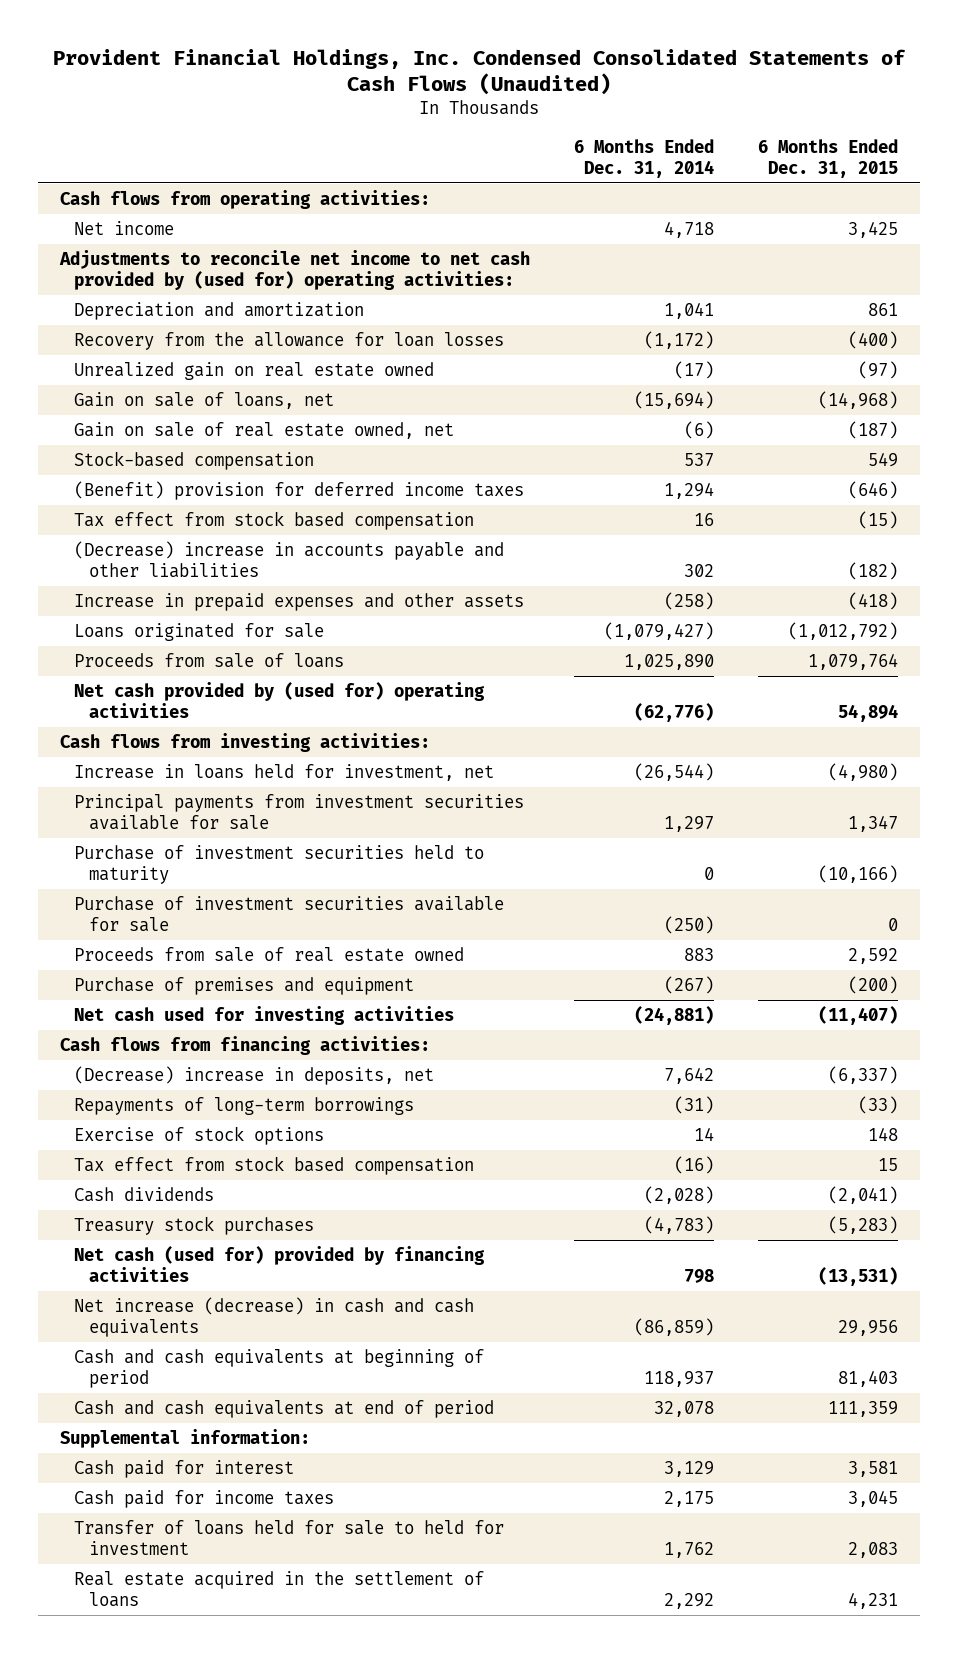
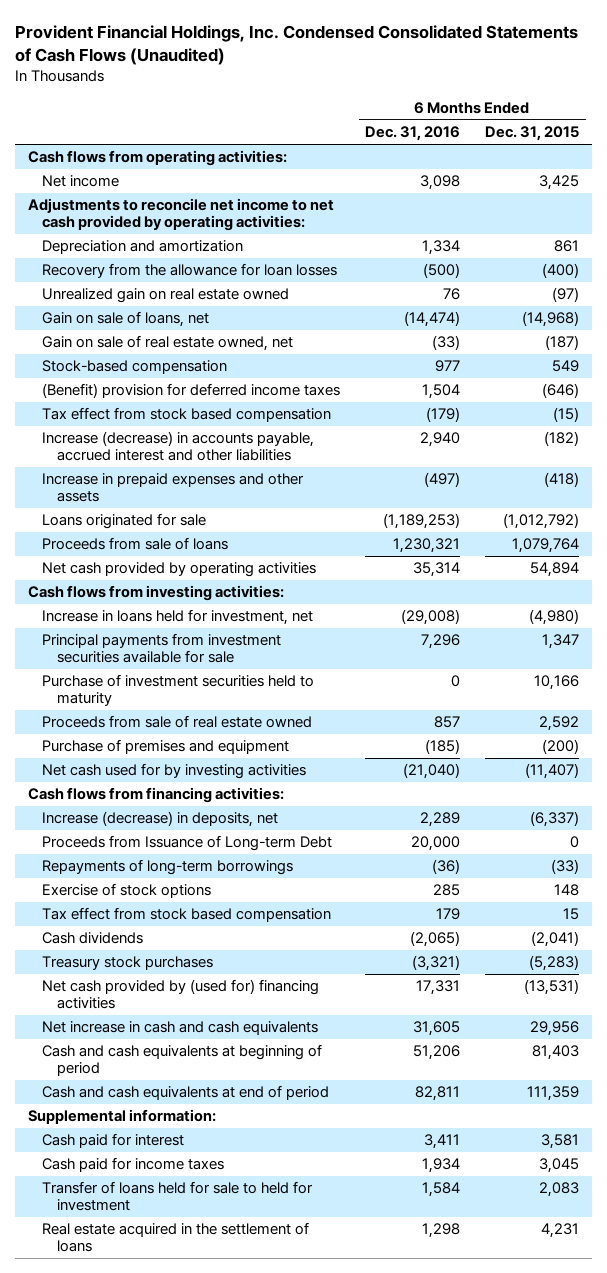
- | 6 Months Ended Dec. 31, 2014 | 6 Months Ended Dec. 31, 2015
+ | 6 Months Ended Dec. 31, 2016 | 6 Months Ended Dec. 31, 2015
- Adjustments to reconcile net income to net cash provided by (used for) operating activities:
+ Adjustments to reconcile net income to net cash provided by operating activities:
- (Decrease) increase in accounts payable and other liabilities | 302 | (182)
+ Increase (decrease) in accounts payable, accrued interest and other liabilities | 2,940 | (182)
- Net cash provided by (used for) operating activities | (62,776) | 54,894
+ Net cash provided by operating activities | 35,314 | 54,894
- Purchase of investment securities held to maturity | 0 | (10,166)
- Purchase of investment securities available for sale | (250) | 0
+ Purchase of investment securities held to maturity | 0 | 10,166
- Net cash used for investing activities | (24,881) | (11,407)
+ Net cash used for by investing activities | (21,040) | (11,407)
- (Decrease) increase in deposits, net | 7,642 | (6,337)
+ Increase (decrease) in deposits, net | 2,289 | (6,337)
+ Proceeds from Issuance of Long-term Debt | 20,000 | 0
- Net cash (used for) provided by financing activities | 798 | (13,531)
- Net increase (decrease) in cash and cash equivalents | (86,859) | 29,956
+ Net cash provided by (used for) financing activities | 17,331 | (13,531)
+ Net increase in cash and cash equivalents | 31,605 | 29,956

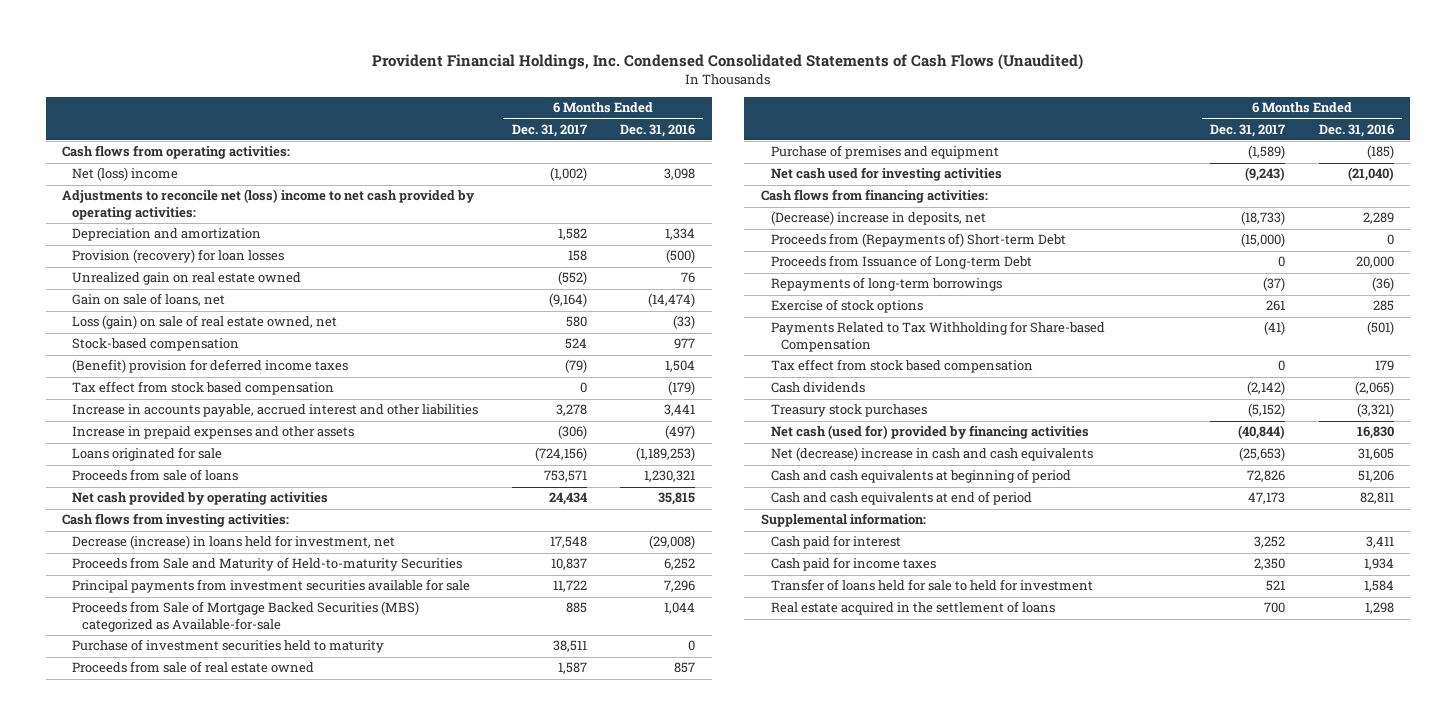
- | 6 Months Ended Dec. 31, 2016 | 6 Months Ended Dec. 31, 2015
+ | 6 Months Ended Dec. 31, 2017 | 6 Months Ended Dec. 31, 2016
- Net income | 3,098 | 3,425
- Adjustments to reconcile net income to net cash provided by operating activities:
+ Net (loss) income | (1,002) | 3,098
+ Adjustments to reconcile net (loss) income to net cash provided by operating activities:
- Recovery from the allowance for loan losses | (500) | (400)
+ Provision (recovery) for loan losses | 158 | (500)
- Gain on sale of real estate owned, net | (33) | (187)
+ Loss (gain) on sale of real estate owned, net | 580 | (33)
- Increase (decrease) in accounts payable, accrued interest and other liabilities | 2,940 | (182)
+ Increase in accounts payable, accrued interest and other liabilities | 3,278 | 3,441
- Net cash provided by operating activities | 35,314 | 54,894
+ Net cash provided by operating activities | 24,434 | 35,815
- Increase in loans held for investment, net | (29,008) | (4,980)
+ Decrease (increase) in loans held for investment, net | 17,548 | (29,008)
+ Proceeds from Sale and Maturity of Held-to-maturity Securities | 10,837 | 6,252
+ Proceeds from Sale of Mortgage Backed Securities (MBS) categorized as Available-for-sale | 885 | 1,044
- Net cash used for by investing activities | (21,040) | (11,407)
+ Net cash used for investing activities | (9,243) | (21,040)
- Increase (decrease) in deposits, net | 2,289 | (6,337)
+ (Decrease) increase in deposits, net | (18,733) | 2,289
+ Proceeds from (Repayments of) Short-term Debt | (15,000) | 0
+ Payments Related to Tax Withholding for Share-based Compensation | (41) | (501)
- Net cash provided by (used for) financing activities | 17,331 | (13,531)
- Net increase in cash and cash equivalents | 31,605 | 29,956
+ Net cash (used for) provided by financing activities | (40,844) | 16,830
+ Net (decrease) increase in cash and cash equivalents | (25,653) | 31,605

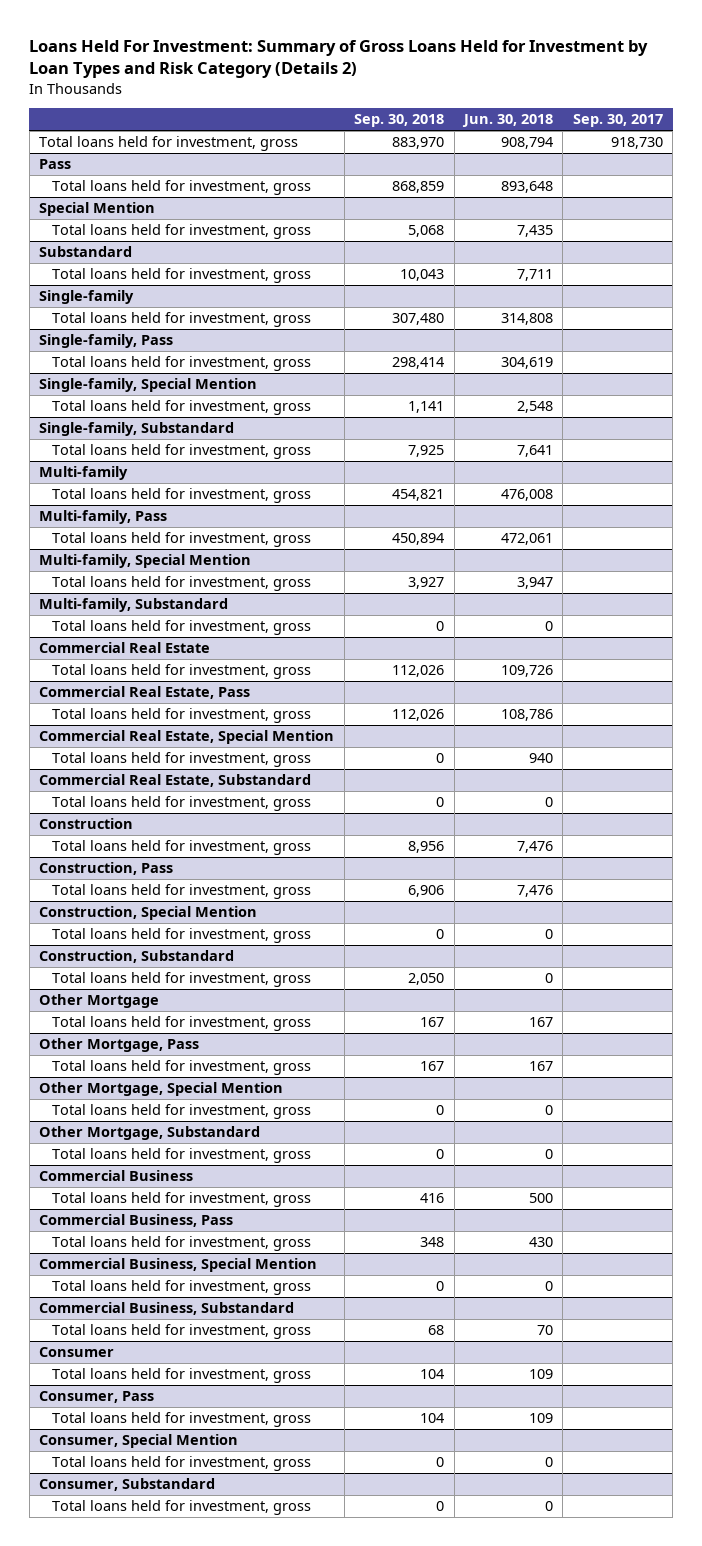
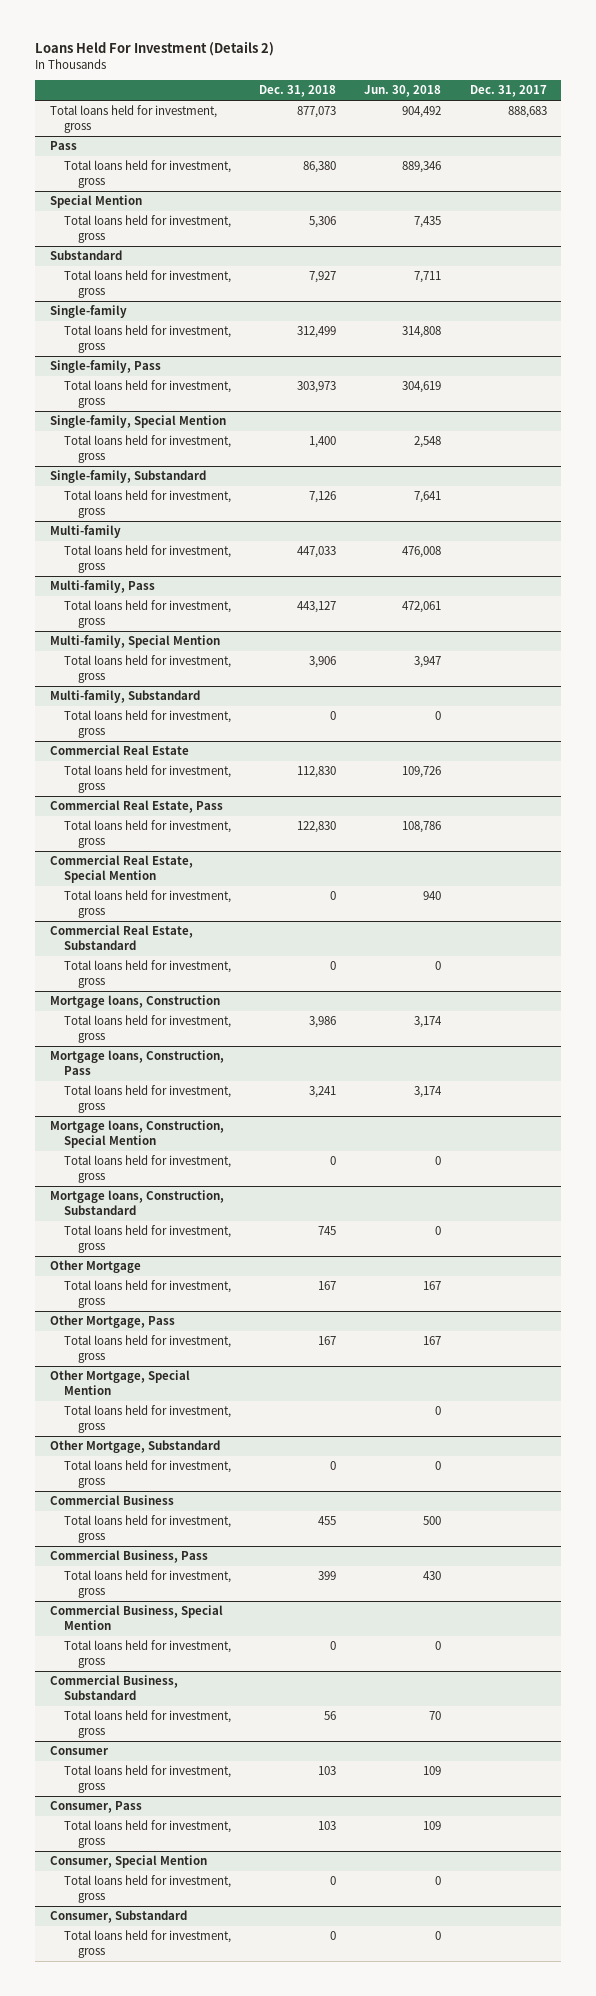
- Loans Held For Investment: Summary of Gross Loans Held for Investment by Loan Types and Risk Category (Details 2)
+ Loans Held For Investment (Details 2)
- | Sep. 30, 2018 | Jun. 30, 2018 | Sep. 30, 2017
+ | Dec. 31, 2018 | Jun. 30, 2018 | Dec. 31, 2017
- Total loans held for investment, gross | 883,970 | 908,794 | 918,730
+ Total loans held for investment, gross | 877,073 | 904,492 | 888,683
@ Pass
- Total loans held for investment, gross | 868,859 | 893,648 |
+ Total loans held for investment, gross | 86,380 | 889,346 |
- Construction
- Total loans held for investment, gross | 8,956 | 7,476 |
- Construction, Pass
- Total loans held for investment, gross | 6,906 | 7,476 |
- Construction, Special Mention
+ Mortgage loans, Construction
+ Total loans held for investment, gross | 3,986 | 3,174 |
+ Mortgage loans, Construction, Pass
+ Total loans held for investment, gross | 3,241 | 3,174 |
+ Mortgage loans, Construction, Special Mention
- Construction, Substandard
+ Mortgage loans, Construction, Substandard

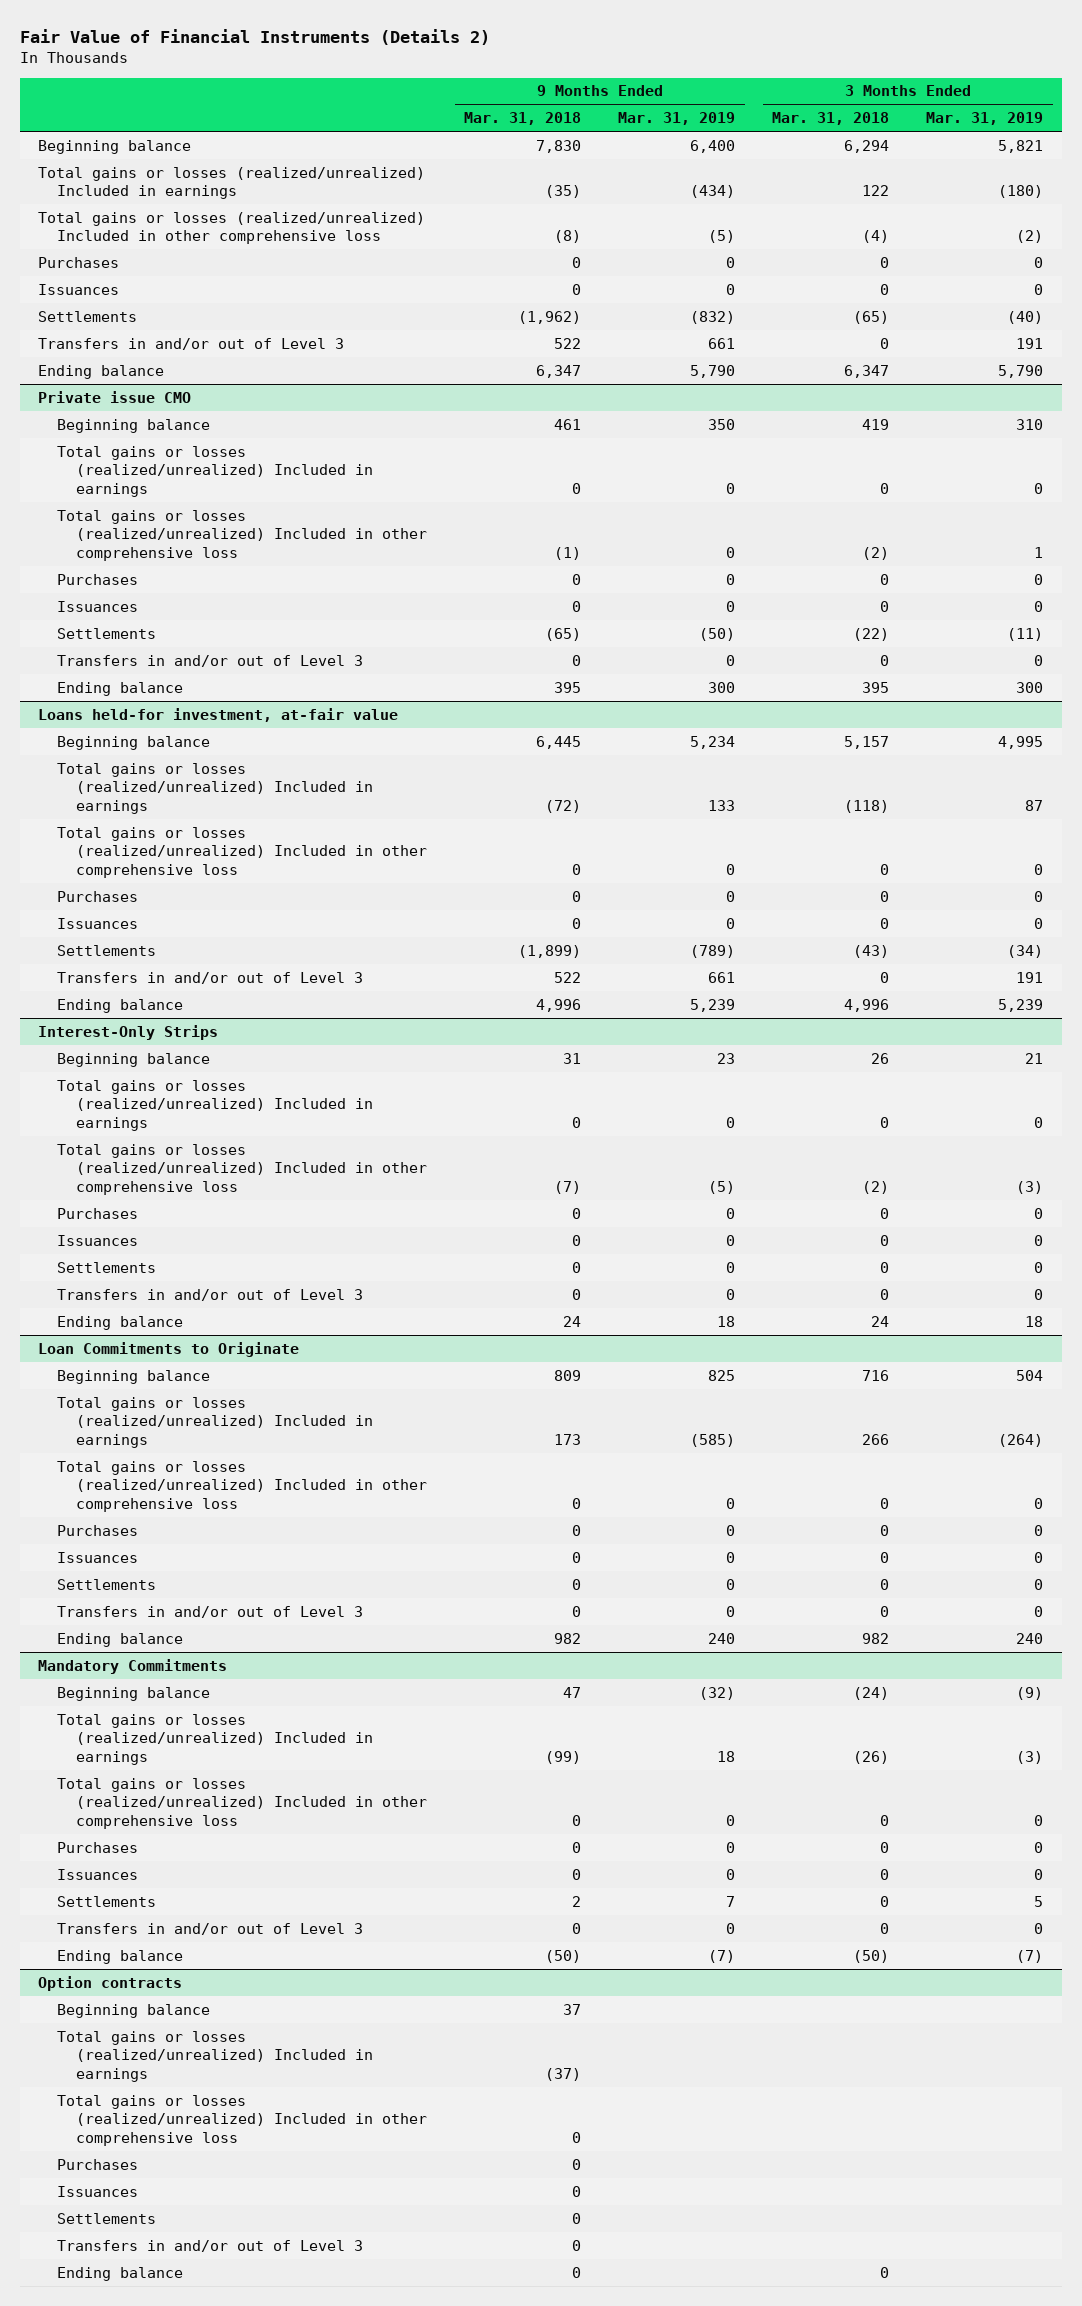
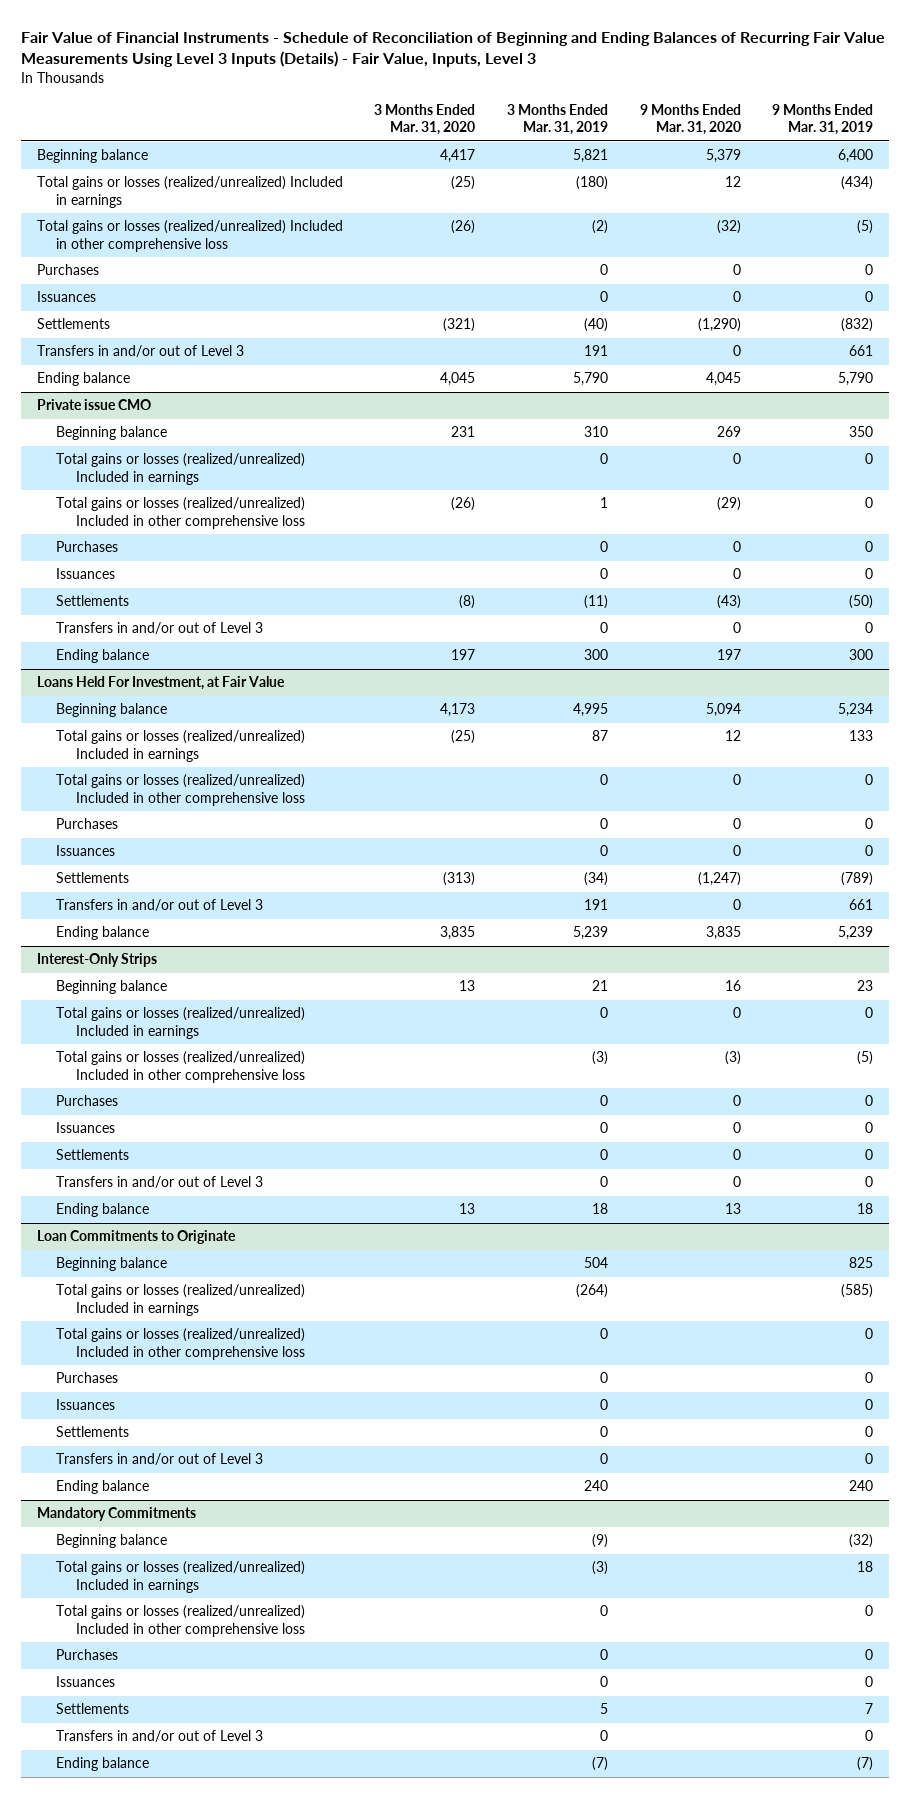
- Fair Value of Financial Instruments (Details 2)
+ Fair Value of Financial Instruments - Schedule of Reconciliation of Beginning and Ending Balances of Recurring Fair Value Measurements Using Level 3 Inputs (Details) - Fair Value, Inputs, Level 3
- | 9 Months Ended Mar. 31, 2018 | 9 Months Ended Mar. 31, 2019 | 3 Months Ended Mar. 31, 2018 | 3 Months Ended Mar. 31, 2019
+ | 3 Months Ended Mar. 31, 2020 | 3 Months Ended Mar. 31, 2019 | 9 Months Ended Mar. 31, 2020 | 9 Months Ended Mar. 31, 2019
- Loans held-for investment, at-fair value
+ Loans Held For Investment, at Fair Value
- Option contracts
- Beginning balance | 37 | | |
- Total gains or losses (realized/unrealized) Included in earnings | (37) | | |
- Total gains or losses (realized/unrealized) Included in other comprehensive loss | 0 | | |
- Purchases | 0 | | |
- Issuances | 0 | | |
- Settlements | 0 | | |
- Transfers in and/or out of Level 3 | 0 | | |
- Ending balance | 0 | | 0 |

